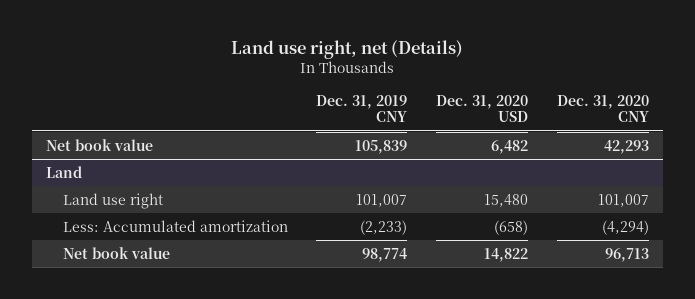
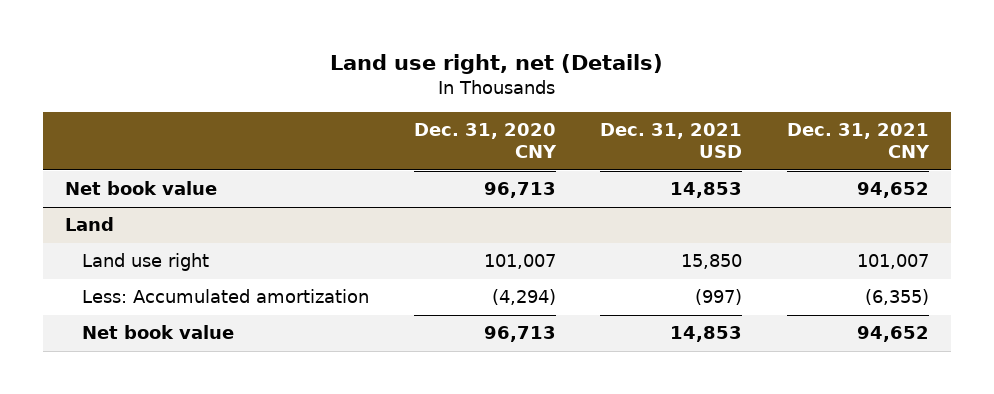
- | Dec. 31, 2019 CNY | Dec. 31, 2020 USD | Dec. 31, 2020 CNY
+ | Dec. 31, 2020 CNY | Dec. 31, 2021 USD | Dec. 31, 2021 CNY
- Net book value | 105,839 | 6,482 | 42,293
+ Net book value | 96,713 | 14,853 | 94,652

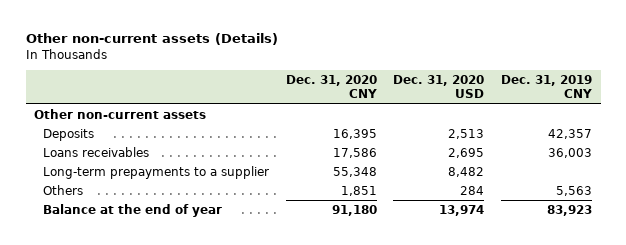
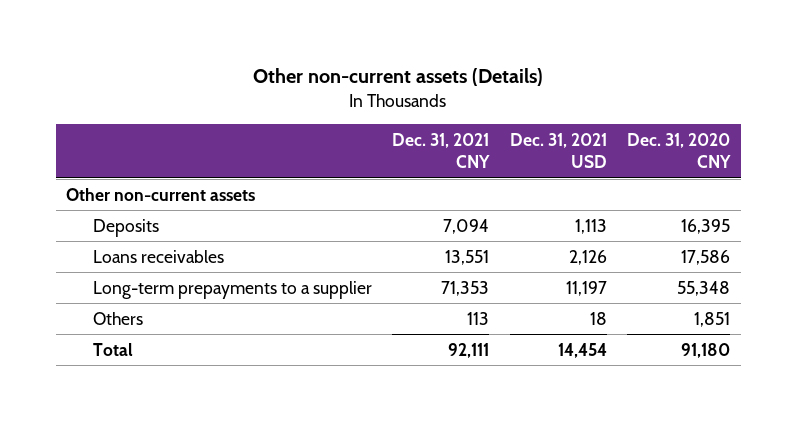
- | Dec. 31, 2020 CNY | Dec. 31, 2020 USD | Dec. 31, 2019 CNY
+ | Dec. 31, 2021 CNY | Dec. 31, 2021 USD | Dec. 31, 2020 CNY
- Balance at the end of year | 91,180 | 13,974 | 83,923
+ Total | 92,111 | 14,454 | 91,180

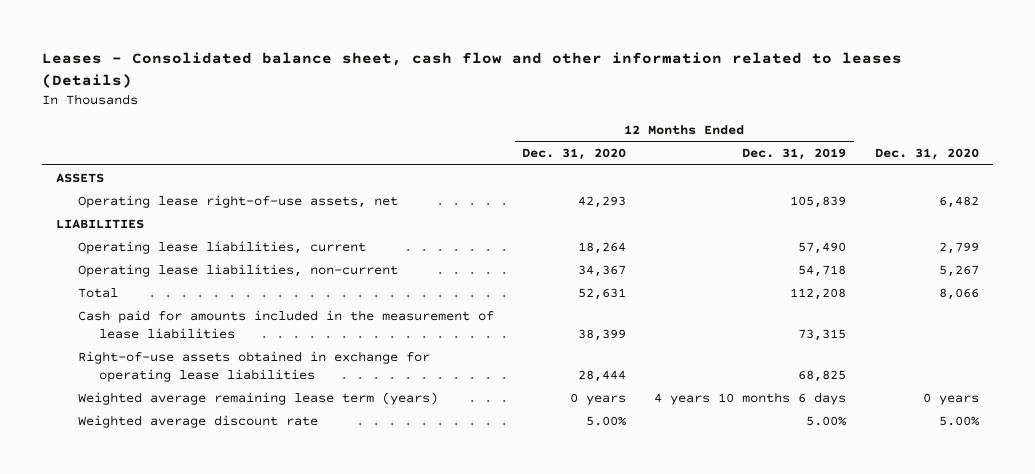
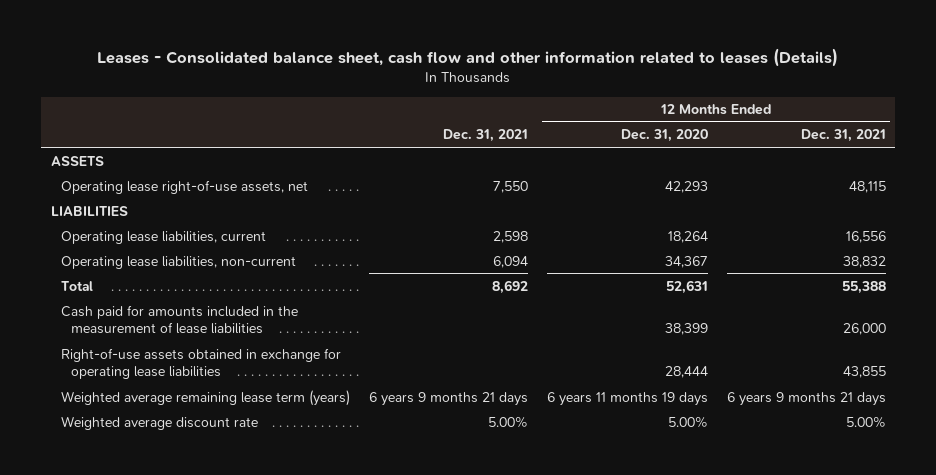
- | 12 Months Ended Dec. 31, 2020 | 12 Months Ended Dec. 31, 2019 | Dec. 31, 2020
+ | Dec. 31, 2021 | 12 Months Ended Dec. 31, 2020 | 12 Months Ended Dec. 31, 2021
- Weighted average remaining lease term (years) | 0 years | 4 years 10 months 6 days | 0 years
+ Weighted average remaining lease term (years) | 6 years 9 months 21 days | 6 years 11 months 19 days | 6 years 9 months 21 days

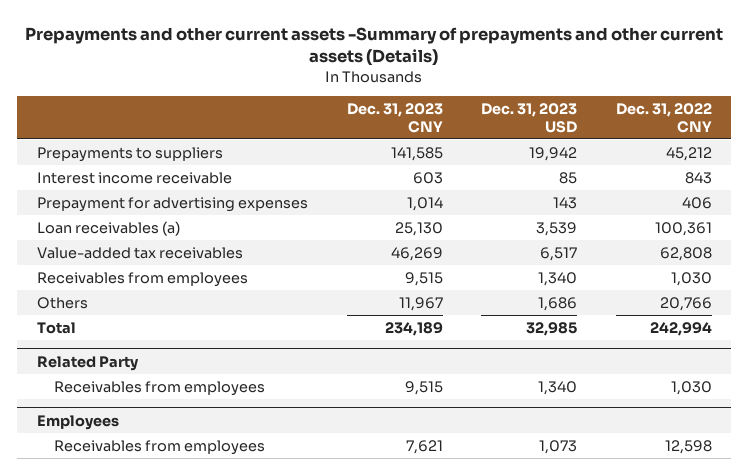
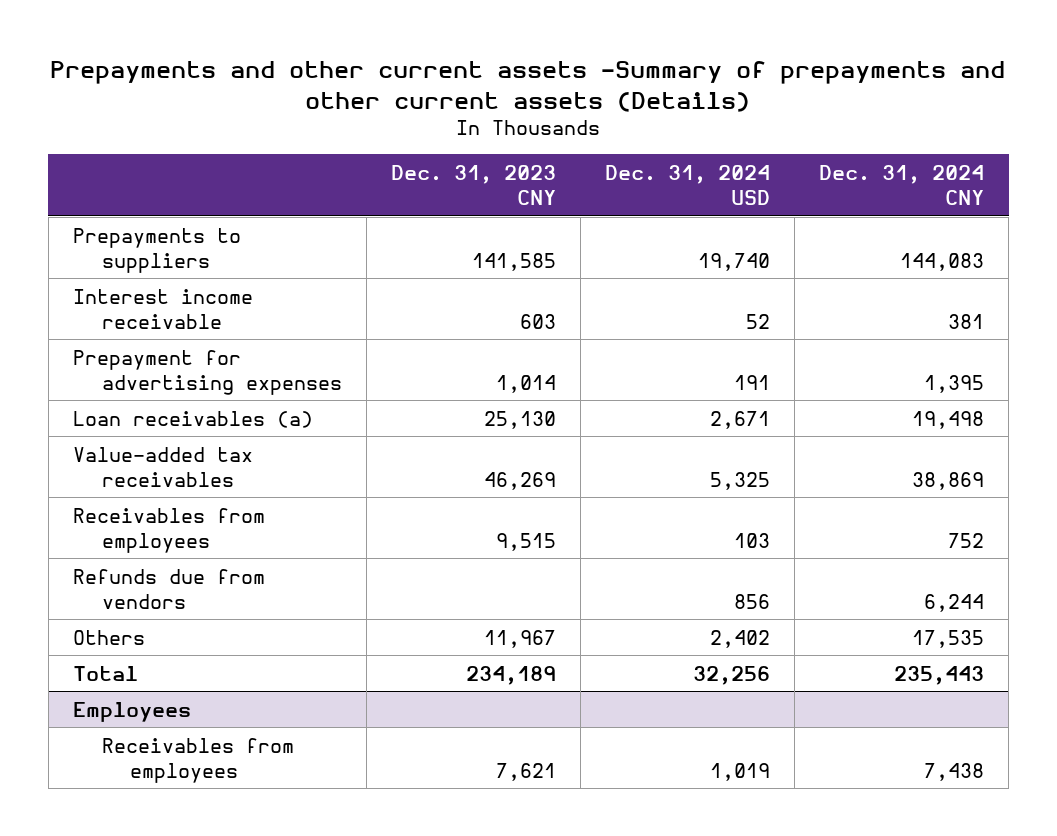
- | Dec. 31, 2023 CNY | Dec. 31, 2023 USD | Dec. 31, 2022 CNY
+ | Dec. 31, 2023 CNY | Dec. 31, 2024 USD | Dec. 31, 2024 CNY
+ Refunds due from vendors | | 856 | 6,244
- Related Party
- Receivables from employees | 9,515 | 1,340 | 1,030

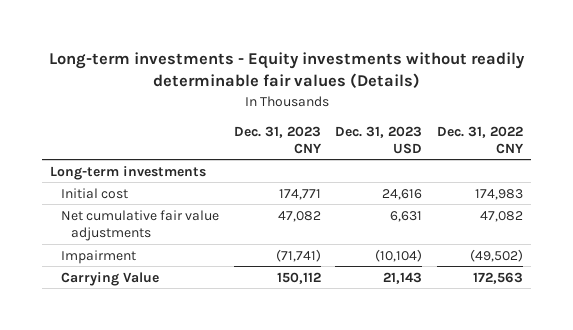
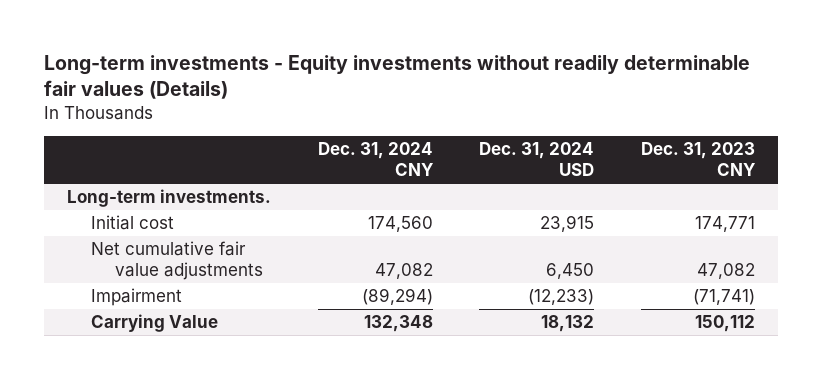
- | Dec. 31, 2023 CNY | Dec. 31, 2023 USD | Dec. 31, 2022 CNY
+ | Dec. 31, 2024 CNY | Dec. 31, 2024 USD | Dec. 31, 2023 CNY
- Long-term investments
+ Long-term investments.

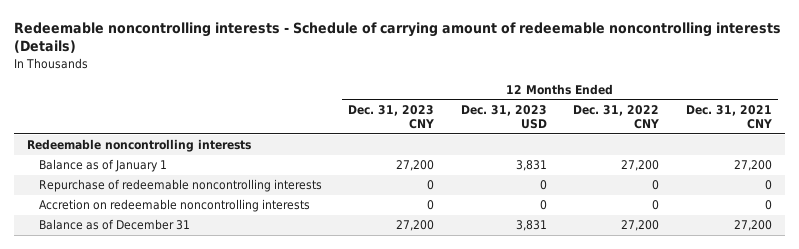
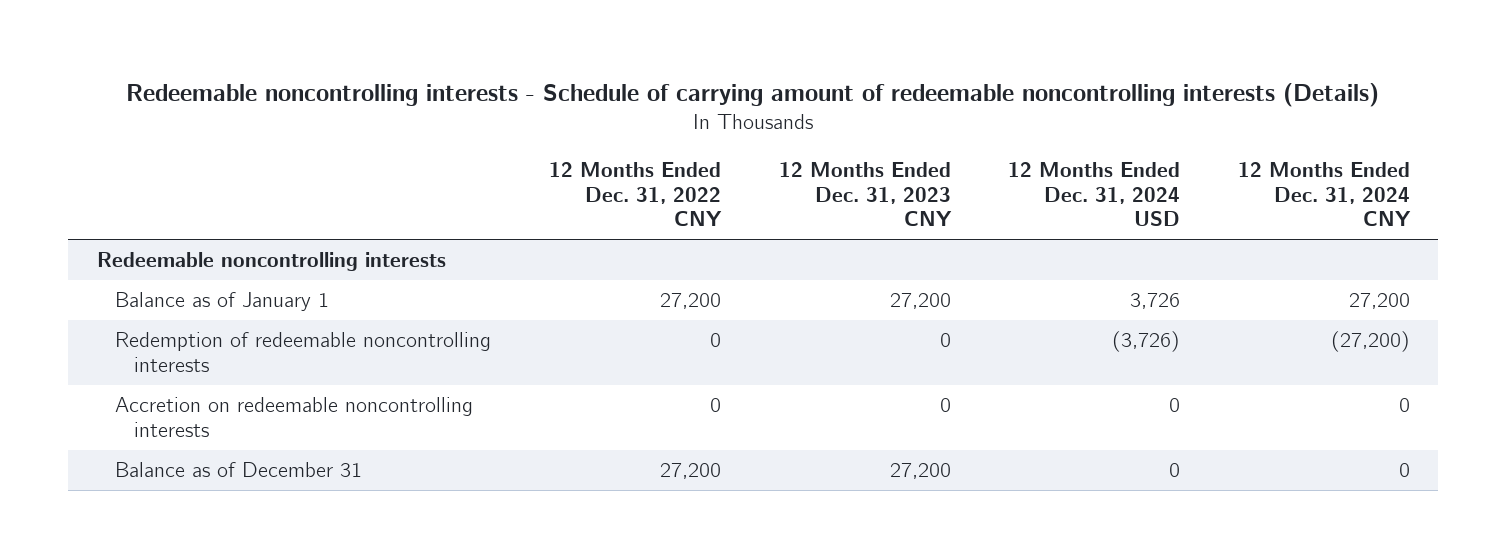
- | 12 Months Ended Dec. 31, 2023 CNY | 12 Months Ended Dec. 31, 2023 USD | 12 Months Ended Dec. 31, 2022 CNY | 12 Months Ended Dec. 31, 2021 CNY
+ | 12 Months Ended Dec. 31, 2022 CNY | 12 Months Ended Dec. 31, 2023 CNY | 12 Months Ended Dec. 31, 2024 USD | 12 Months Ended Dec. 31, 2024 CNY
- Repurchase of redeemable noncontrolling interests | 0 | 0 | 0 | 0
+ Redemption of redeemable noncontrolling interests | 0 | 0 | (3,726) | (27,200)

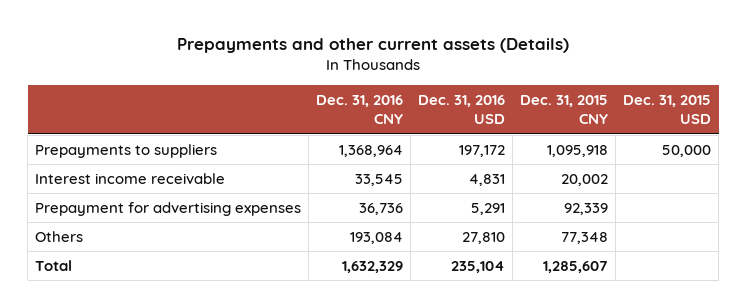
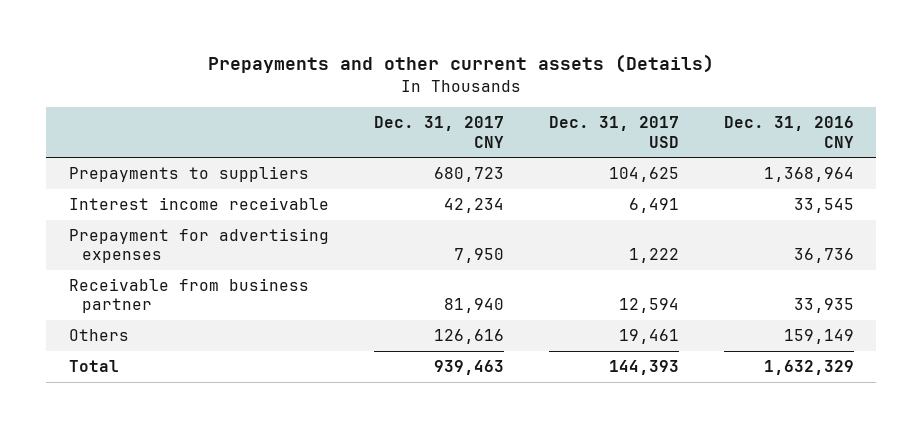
- | Dec. 31, 2016 CNY | Dec. 31, 2016 USD | Dec. 31, 2015 CNY | Dec. 31, 2015 USD
+ | Dec. 31, 2017 CNY | Dec. 31, 2017 USD | Dec. 31, 2016 CNY
- Others | 193,084 | 27,810 | 77,348 |
+ Receivable from business partner | 81,940 | 12,594 | 33,935
+ Others | 126,616 | 19,461 | 159,149

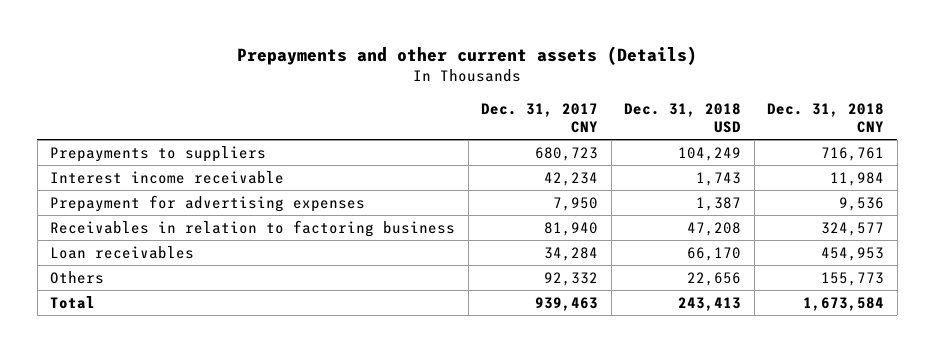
- | Dec. 31, 2017 CNY | Dec. 31, 2017 USD | Dec. 31, 2016 CNY
+ | Dec. 31, 2017 CNY | Dec. 31, 2018 USD | Dec. 31, 2018 CNY
- Receivable from business partner | 81,940 | 12,594 | 33,935
- Others | 126,616 | 19,461 | 159,149
+ Receivables in relation to factoring business | 81,940 | 47,208 | 324,577
+ Loan receivables | 34,284 | 66,170 | 454,953
+ Others | 92,332 | 22,656 | 155,773

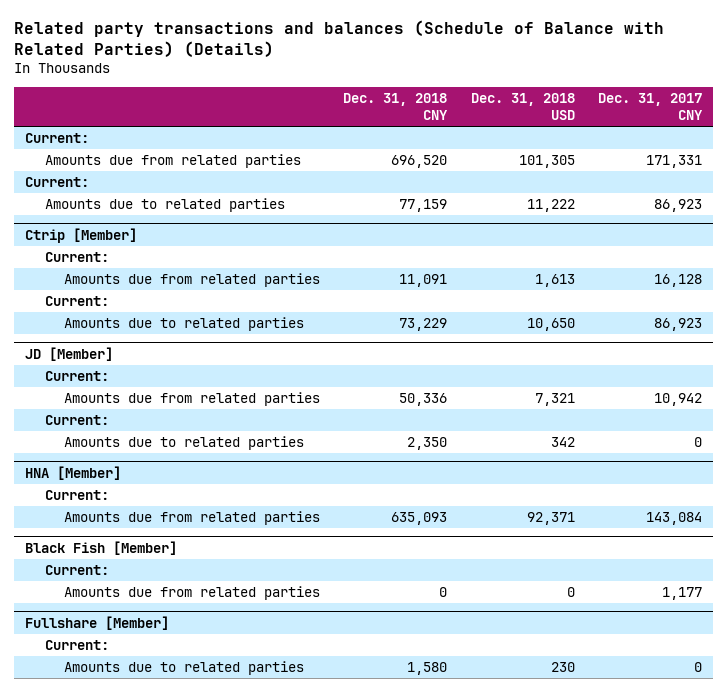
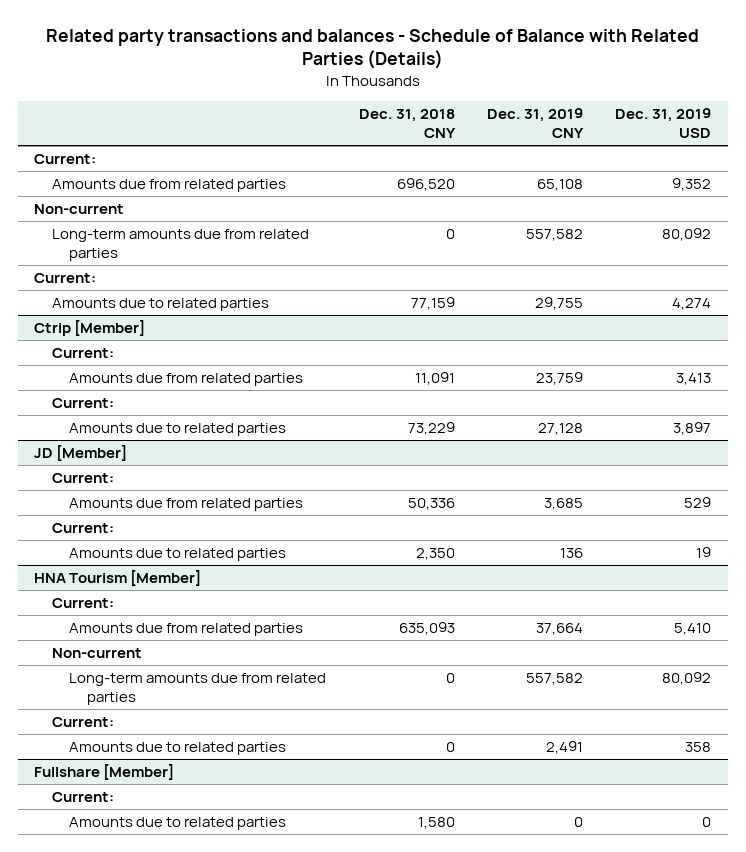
- Related party transactions and balances (Schedule of Balance with Related Parties) (Details)
+ Related party transactions and balances - Schedule of Balance with Related Parties (Details)
- | Dec. 31, 2018 CNY | Dec. 31, 2018 USD | Dec. 31, 2017 CNY
+ | Dec. 31, 2018 CNY | Dec. 31, 2019 CNY | Dec. 31, 2019 USD
+ Non-current
+ Long-term amounts due from related parties | 0 | 557,582 | 80,092
- HNA [Member]
+ HNA Tourism [Member]
- Black Fish [Member]
+ Non-current
+ Long-term amounts due from related parties | 0 | 557,582 | 80,092
- Amounts due from related parties | 0 | 0 | 1,177
+ Amounts due to related parties | 0 | 2,491 | 358

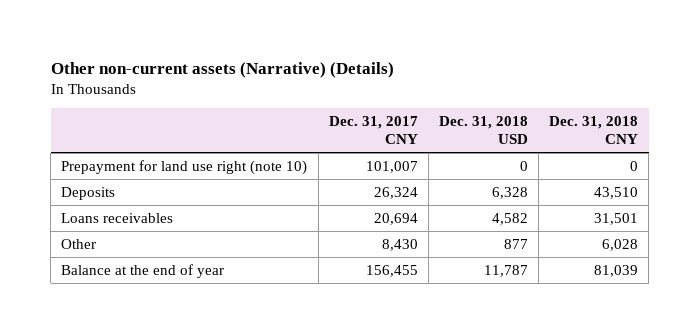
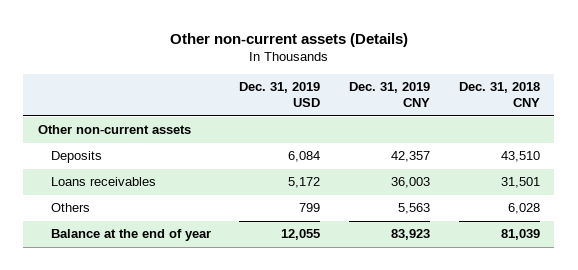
- Other non-current assets (Narrative) (Details)
+ Other non-current assets (Details)
- | Dec. 31, 2017 CNY | Dec. 31, 2018 USD | Dec. 31, 2018 CNY
+ | Dec. 31, 2019 USD | Dec. 31, 2019 CNY | Dec. 31, 2018 CNY
- Prepayment for land use right (note 10) | 101,007 | 0 | 0
+ Other non-current assets
- Other | 8,430 | 877 | 6,028
+ Others | 799 | 5,563 | 6,028

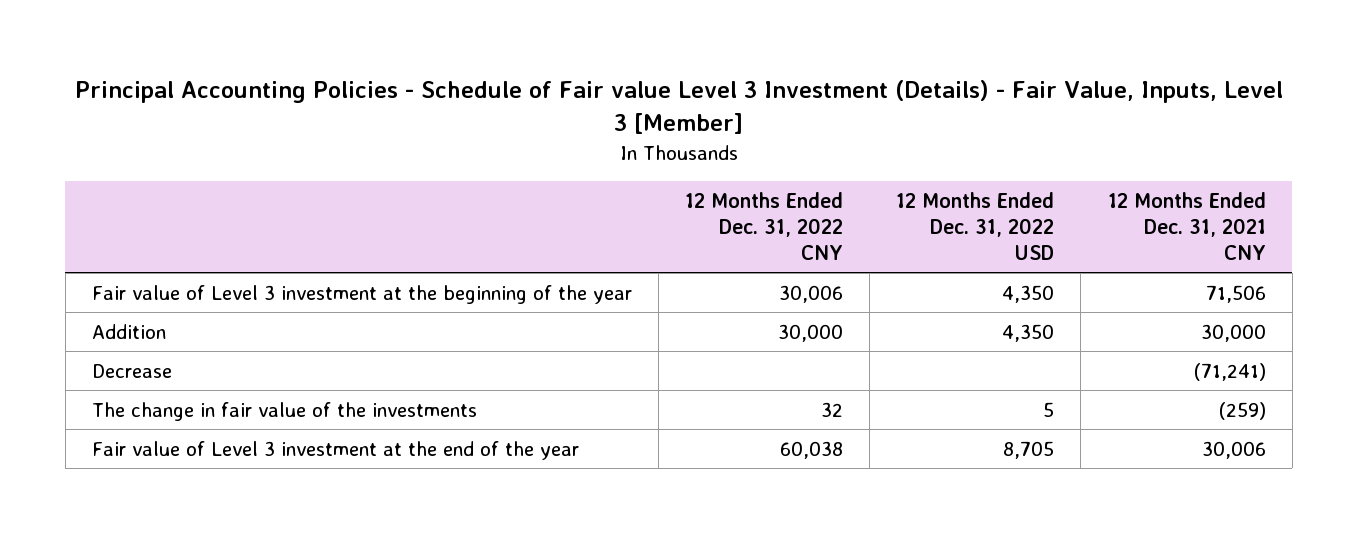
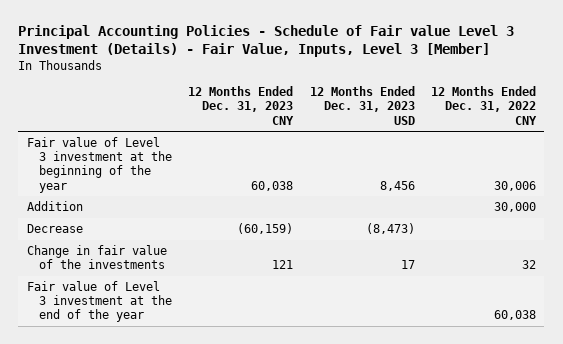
- | 12 Months Ended Dec. 31, 2022 CNY | 12 Months Ended Dec. 31, 2022 USD | 12 Months Ended Dec. 31, 2021 CNY
+ | 12 Months Ended Dec. 31, 2023 CNY | 12 Months Ended Dec. 31, 2023 USD | 12 Months Ended Dec. 31, 2022 CNY
- The change in fair value of the investments | 32 | 5 | (259)
+ Change in fair value of the investments | 121 | 17 | 32

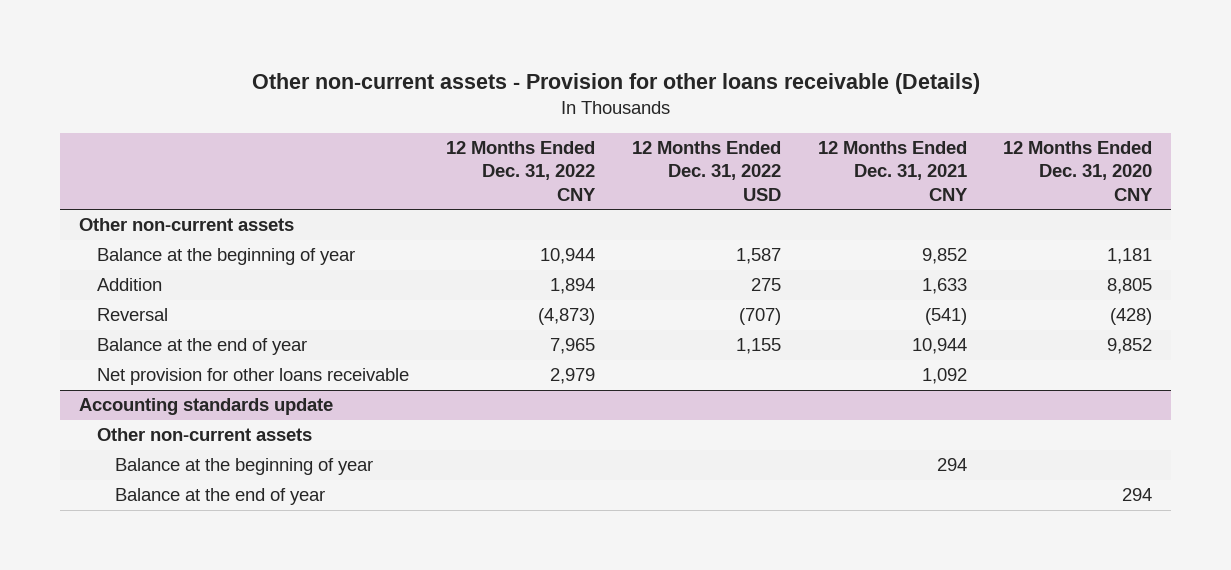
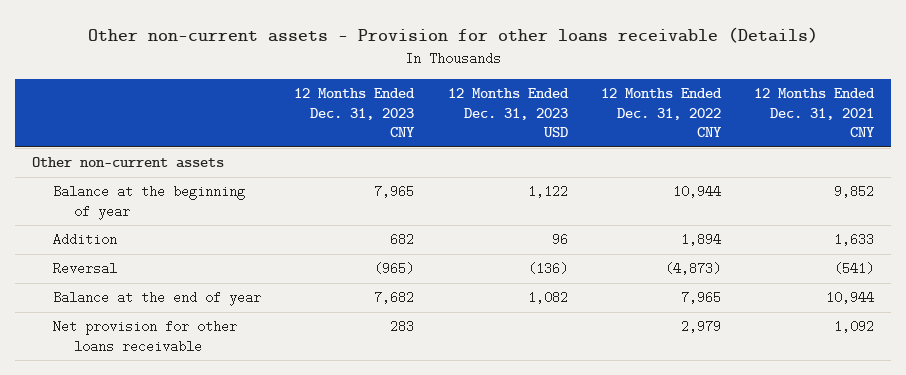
- | 12 Months Ended Dec. 31, 2022 CNY | 12 Months Ended Dec. 31, 2022 USD | 12 Months Ended Dec. 31, 2021 CNY | 12 Months Ended Dec. 31, 2020 CNY
+ | 12 Months Ended Dec. 31, 2023 CNY | 12 Months Ended Dec. 31, 2023 USD | 12 Months Ended Dec. 31, 2022 CNY | 12 Months Ended Dec. 31, 2021 CNY
- Accounting standards update
- Other non-current assets
- Balance at the beginning of year | | | 294 |
- Balance at the end of year | | | | 294

